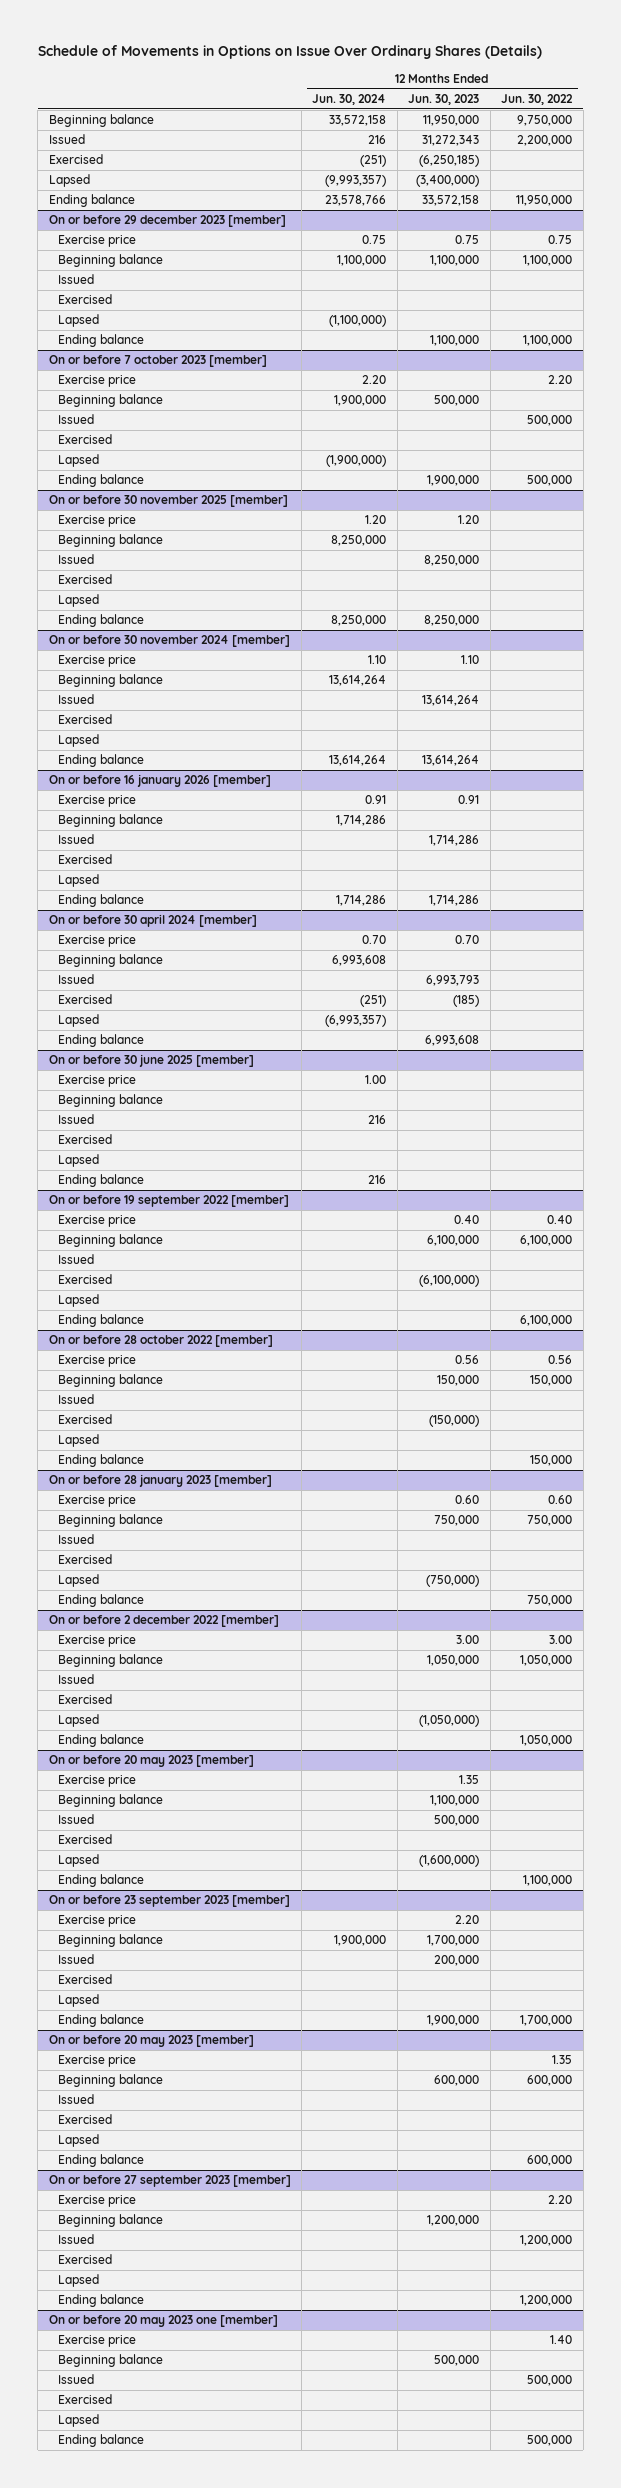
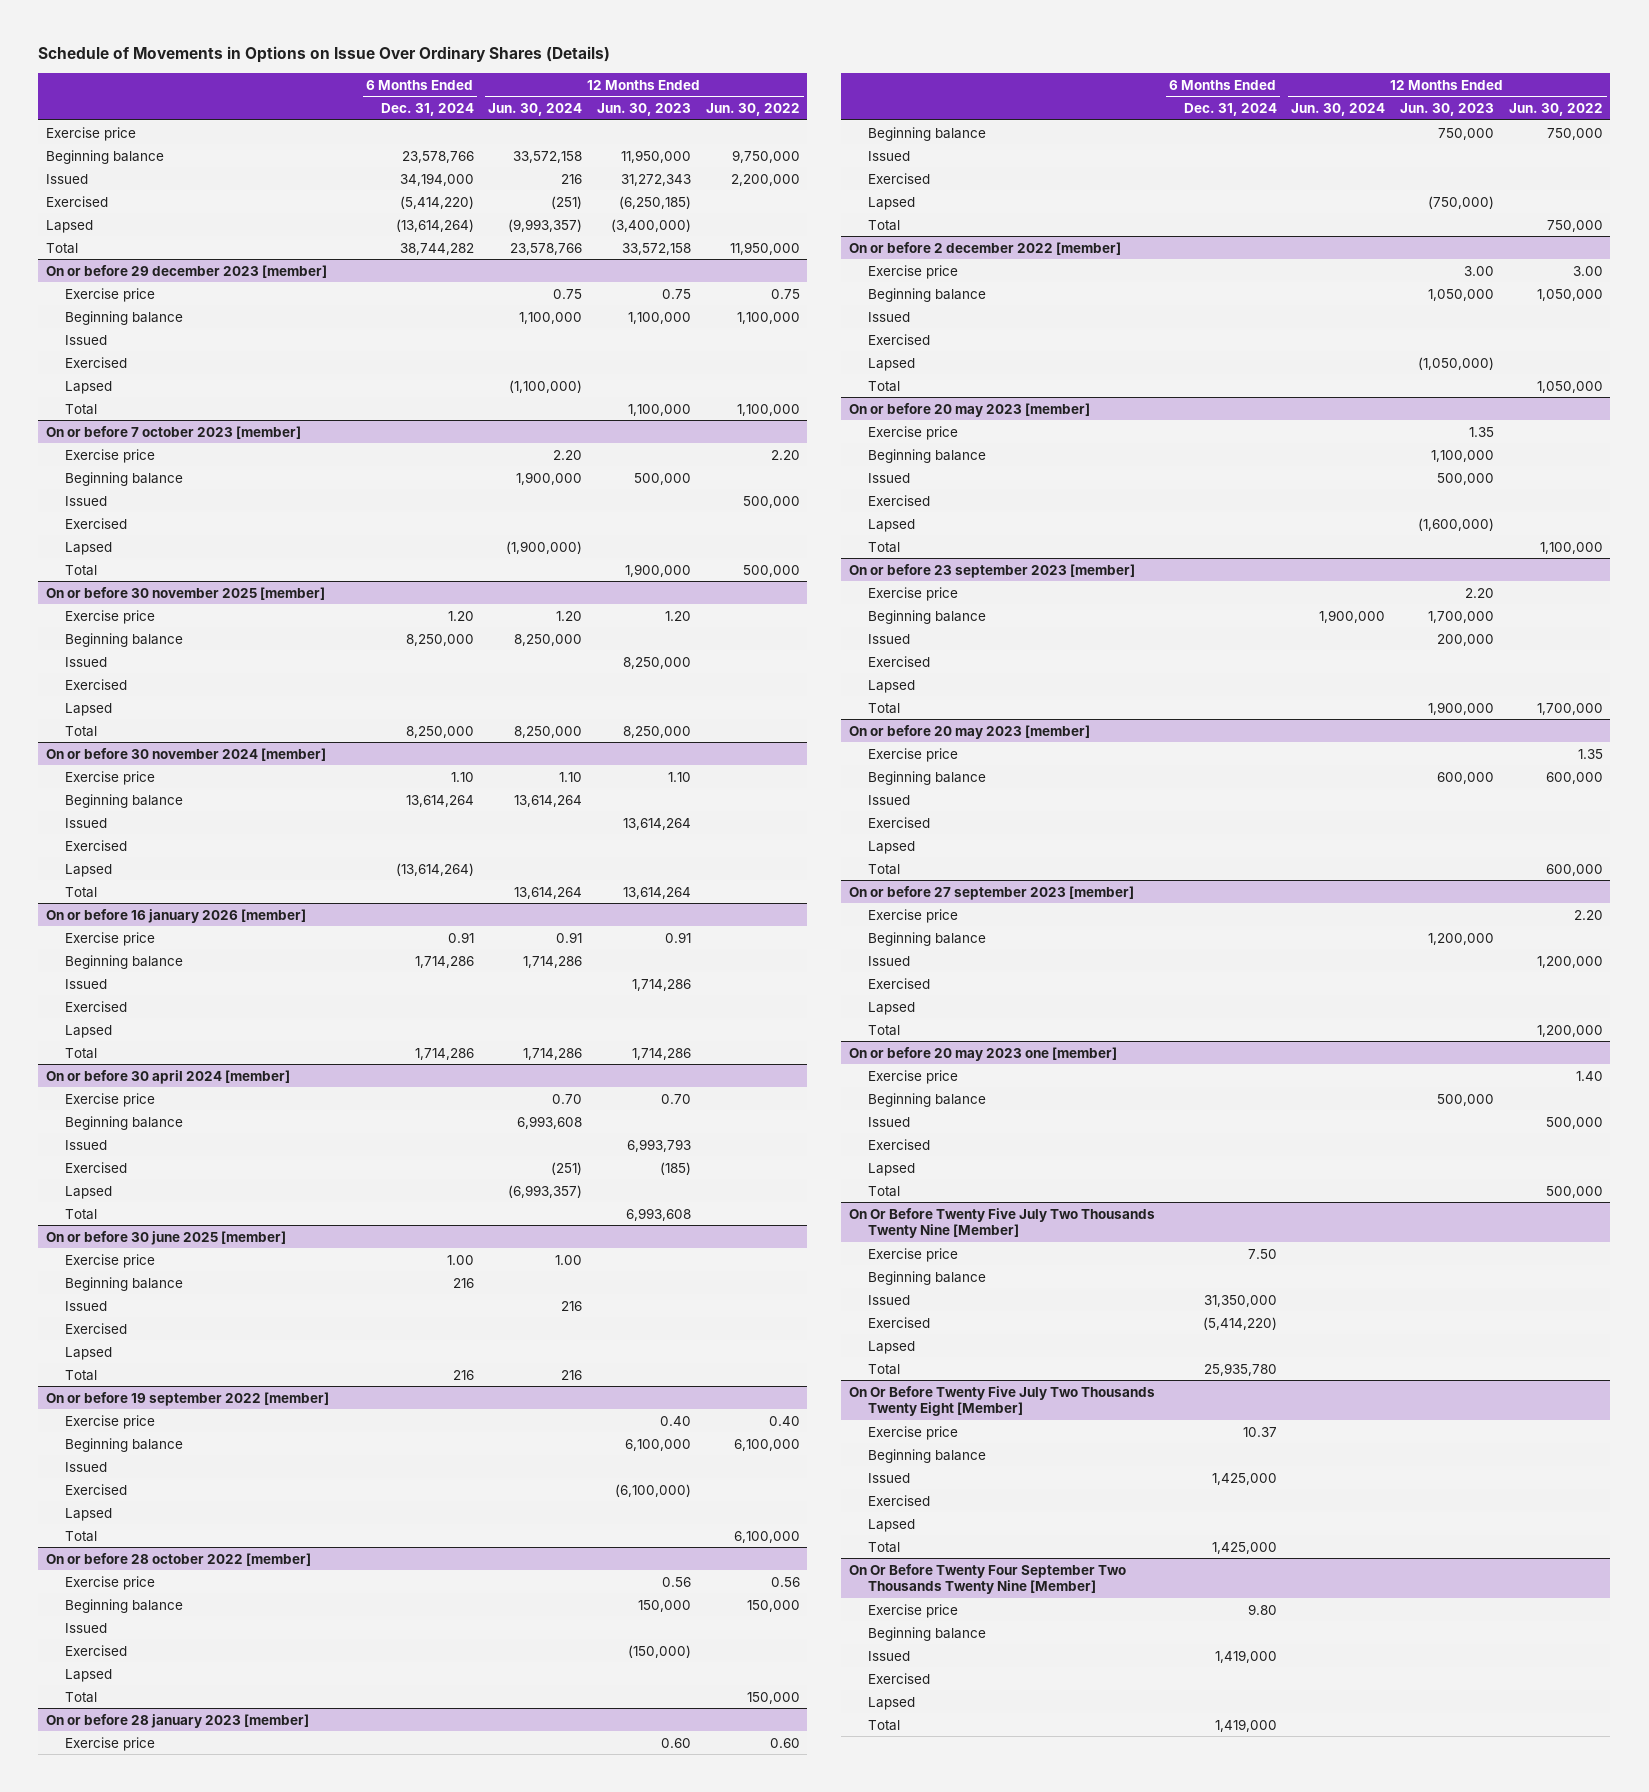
- | 12 Months Ended Jun. 30, 2024 | 12 Months Ended Jun. 30, 2023 | 12 Months Ended Jun. 30, 2022
+ | 6 Months Ended Dec. 31, 2024 | 12 Months Ended Jun. 30, 2024 | 12 Months Ended Jun. 30, 2023 | 12 Months Ended Jun. 30, 2022
+ Exercise price
- Ending balance | 23,578,766 | 33,572,158 | 11,950,000
+ Total | 38,744,282 | 23,578,766 | 33,572,158 | 11,950,000
@ On or before 29 december 2023 [member]
- Ending balance | | 1,100,000 | 1,100,000
+ Total | | | 1,100,000 | 1,100,000
@ On or before 7 october 2023 [member]
- Ending balance | | 1,900,000 | 500,000
+ Total | | | 1,900,000 | 500,000
@ On or before 30 november 2025 [member]
- Ending balance | 8,250,000 | 8,250,000 |
+ Total | 8,250,000 | 8,250,000 | 8,250,000 |
@ On or before 30 november 2024 [member]
- Ending balance | 13,614,264 | 13,614,264 |
+ Total | | 13,614,264 | 13,614,264 |
@ On or before 16 january 2026 [member]
- Ending balance | 1,714,286 | 1,714,286 |
+ Total | 1,714,286 | 1,714,286 | 1,714,286 |
@ On or before 30 april 2024 [member]
- Ending balance | | 6,993,608 |
+ Total | | | 6,993,608 |
@ On or before 30 june 2025 [member]
- Ending balance | 216 | |
+ Total | 216 | 216 | |
@ On or before 19 september 2022 [member]
- Ending balance | | | 6,100,000
+ Total | | | | 6,100,000
@ On or before 28 october 2022 [member]
- Ending balance | | | 150,000
+ Total | | | | 150,000
@ On or before 28 january 2023 [member]
- Ending balance | | | 750,000
+ Total | | | | 750,000
@ On or before 2 december 2022 [member]
- Ending balance | | | 1,050,000
+ Total | | | | 1,050,000
@ On or before 20 may 2023 [member]
- Ending balance | | | 1,100,000
+ Total | | | | 1,100,000
@ On or before 23 september 2023 [member]
- Ending balance | | 1,900,000 | 1,700,000
+ Total | | | 1,900,000 | 1,700,000
@ On or before 20 may 2023 [member]
- Ending balance | | | 600,000
+ Total | | | | 600,000
@ On or before 27 september 2023 [member]
- Ending balance | | | 1,200,000
+ Total | | | | 1,200,000
@ On or before 20 may 2023 one [member]
- Ending balance | | | 500,000
+ Total | | | | 500,000
+ On Or Before Twenty Five July Two Thousands Twenty Nine [Member]
+ Exercise price | 7.50 | | |
+ Beginning balance
+ Issued | 31,350,000 | | |
+ Exercised | (5,414,220) | | |
+ Lapsed
+ Total | 25,935,780 | | |
+ On Or Before Twenty Five July Two Thousands Twenty Eight [Member]
+ Exercise price | 10.37 | | |
+ Beginning balance
+ Issued | 1,425,000 | | |
+ Exercised
+ Lapsed
+ Total | 1,425,000 | | |
+ On Or Before Twenty Four September Two Thousands Twenty Nine [Member]
+ Exercise price | 9.80 | | |
+ Beginning balance
+ Issued | 1,419,000 | | |
+ Exercised
+ Lapsed
+ Total | 1,419,000 | | |

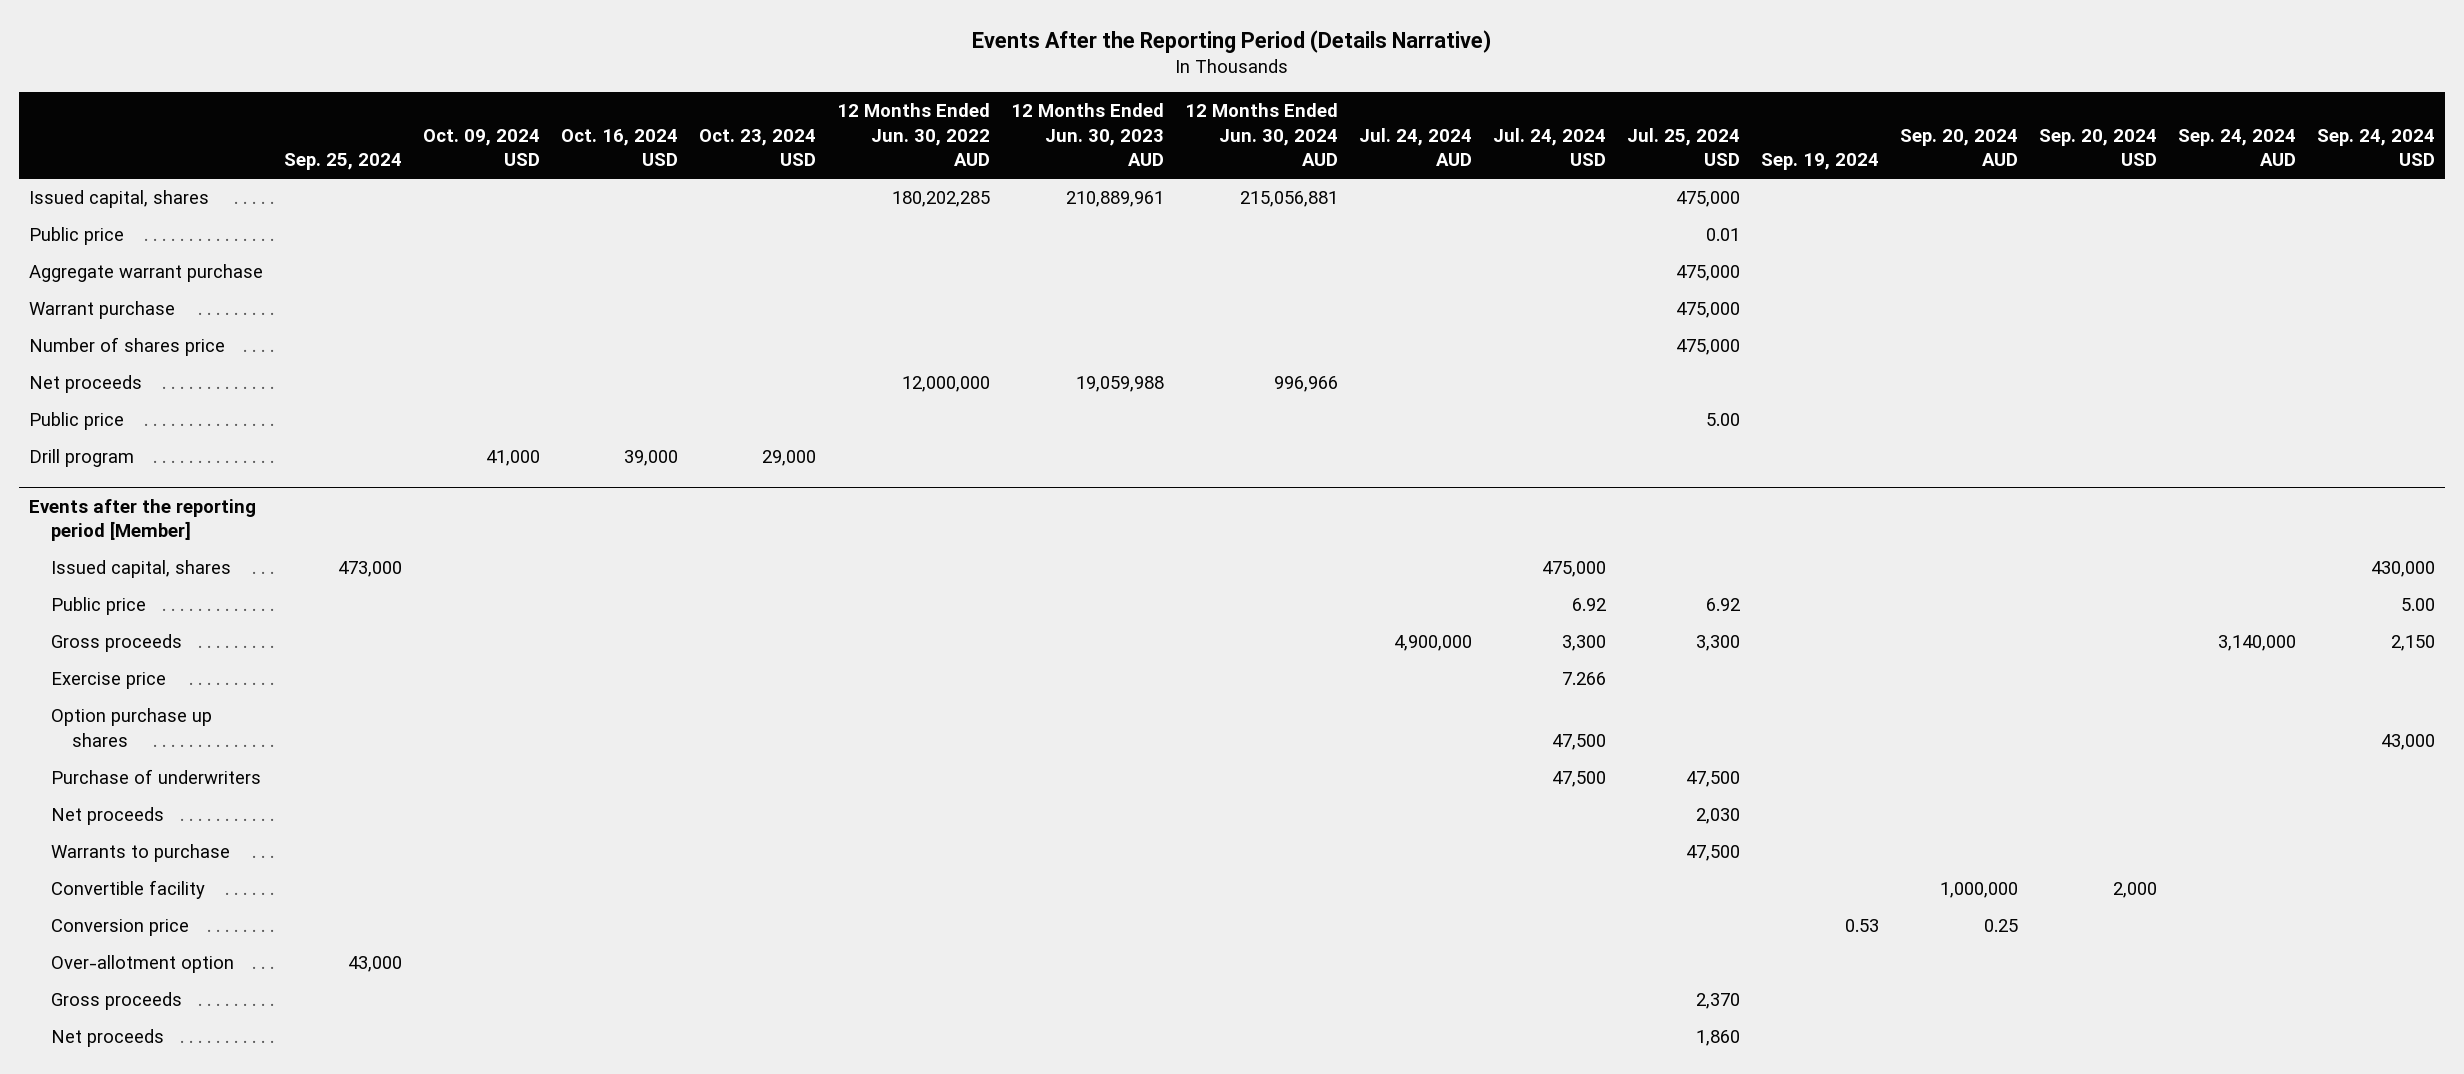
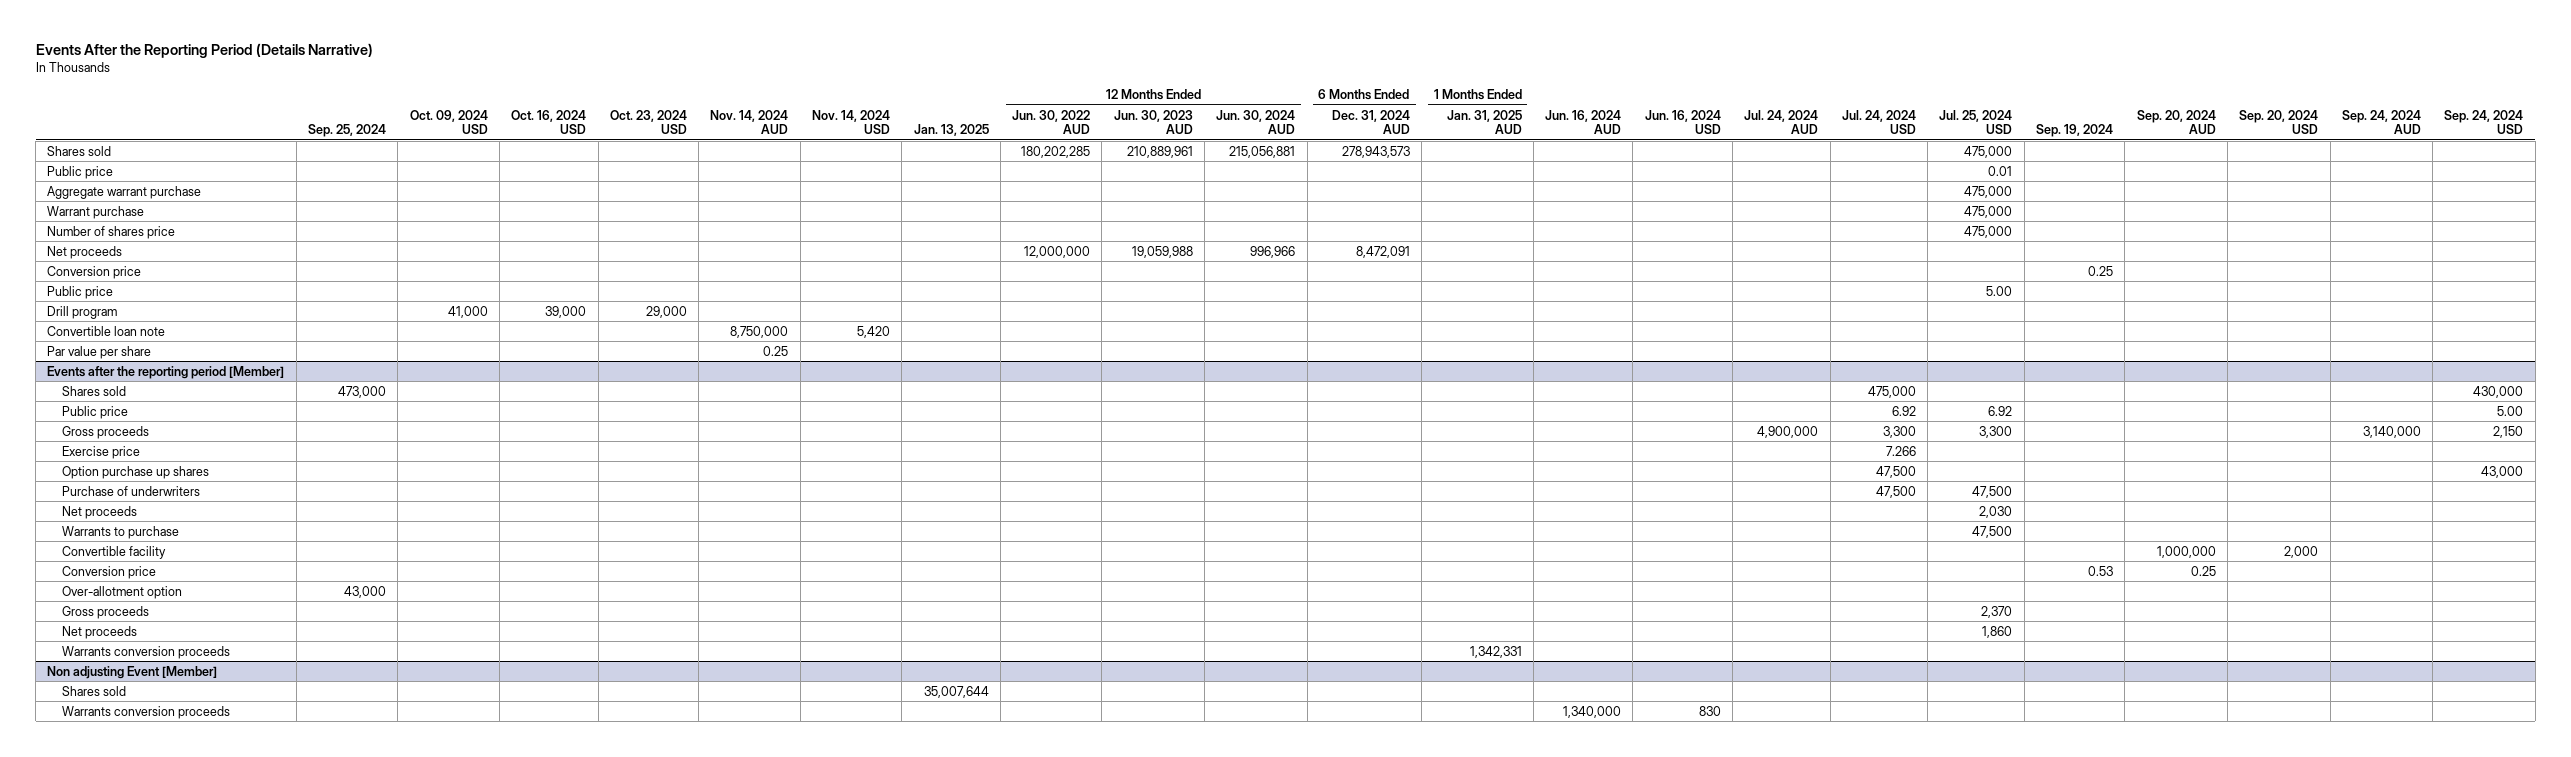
- | Sep. 25, 2024 | Oct. 09, 2024 USD | Oct. 16, 2024 USD | Oct. 23, 2024 USD | 12 Months Ended Jun. 30, 2022 AUD | 12 Months Ended Jun. 30, 2023 AUD | 12 Months Ended Jun. 30, 2024 AUD | Jul. 24, 2024 AUD | Jul. 24, 2024 USD | Jul. 25, 2024 USD | Sep. 19, 2024 | Sep. 20, 2024 AUD | Sep. 20, 2024 USD | Sep. 24, 2024 AUD | Sep. 24, 2024 USD
+ | Sep. 25, 2024 | Oct. 09, 2024 USD | Oct. 16, 2024 USD | Oct. 23, 2024 USD | Nov. 14, 2024 AUD | Nov. 14, 2024 USD | Jan. 13, 2025 | 12 Months Ended Jun. 30, 2022 AUD | 12 Months Ended Jun. 30, 2023 AUD | 12 Months Ended Jun. 30, 2024 AUD | 6 Months Ended Dec. 31, 2024 AUD | 1 Months Ended Jan. 31, 2025 AUD | Jun. 16, 2024 AUD | Jun. 16, 2024 USD | Jul. 24, 2024 AUD | Jul. 24, 2024 USD | Jul. 25, 2024 USD | Sep. 19, 2024 | Sep. 20, 2024 AUD | Sep. 20, 2024 USD | Sep. 24, 2024 AUD | Sep. 24, 2024 USD
- Issued capital, shares | | | | | 180,202,285 | 210,889,961 | 215,056,881 | | | 475,000 | | | | |
+ Shares sold | | | | | | | | 180,202,285 | 210,889,961 | 215,056,881 | 278,943,573 | | | | | | 475,000 | | | | |
+ Conversion price | | | | | | | | | | | | | | | | | | 0.25 | | | |
+ Convertible loan note | | | | | 8,750,000 | 5,420 | | | | | | | | | | | | | | | |
+ Par value per share | | | | | 0.25 | | | | | | | | | | | | | | | | |
@ Events after the reporting period [Member]
- Issued capital, shares | 473,000 | | | | | | | | 475,000 | | | | | | 430,000
+ Shares sold | 473,000 | | | | | | | | | | | | | | | 475,000 | | | | | | 430,000
+ Warrants conversion proceeds | | | | | | | | | | | | 1,342,331 | | | | | | | | | |
+ Non adjusting Event [Member]
+ Shares sold | | | | | | | 35,007,644 | | | | | | | | | | | | | | |
+ Warrants conversion proceeds | | | | | | | | | | | | | 1,340,000 | 830 | | | | | | | |

